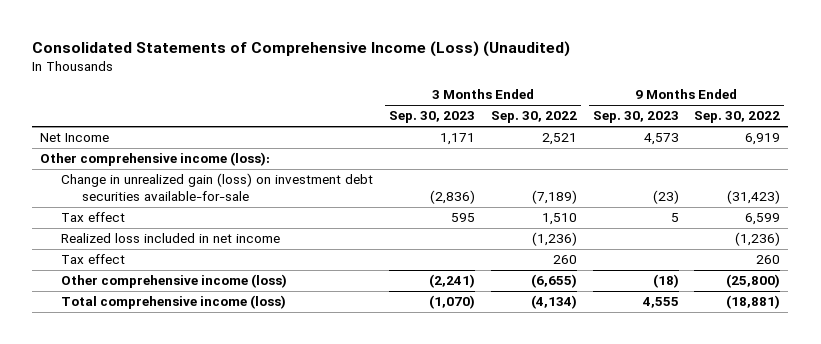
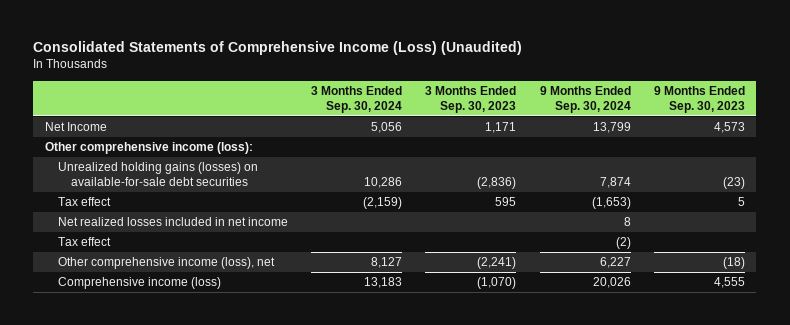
- | 3 Months Ended Sep. 30, 2023 | 3 Months Ended Sep. 30, 2022 | 9 Months Ended Sep. 30, 2023 | 9 Months Ended Sep. 30, 2022
+ | 3 Months Ended Sep. 30, 2024 | 3 Months Ended Sep. 30, 2023 | 9 Months Ended Sep. 30, 2024 | 9 Months Ended Sep. 30, 2023
- Change in unrealized gain (loss) on investment debt securities available-for-sale | (2,836) | (7,189) | (23) | (31,423)
+ Unrealized holding gains (losses) on available-for-sale debt securities | 10,286 | (2,836) | 7,874 | (23)
- Realized loss included in net income | | (1,236) | | (1,236)
+ Net realized losses included in net income | | | 8 |
- Other comprehensive income (loss) | (2,241) | (6,655) | (18) | (25,800)
- Total comprehensive income (loss) | (1,070) | (4,134) | 4,555 | (18,881)
+ Other comprehensive income (loss), net | 8,127 | (2,241) | 6,227 | (18)
+ Comprehensive income (loss) | 13,183 | (1,070) | 20,026 | 4,555

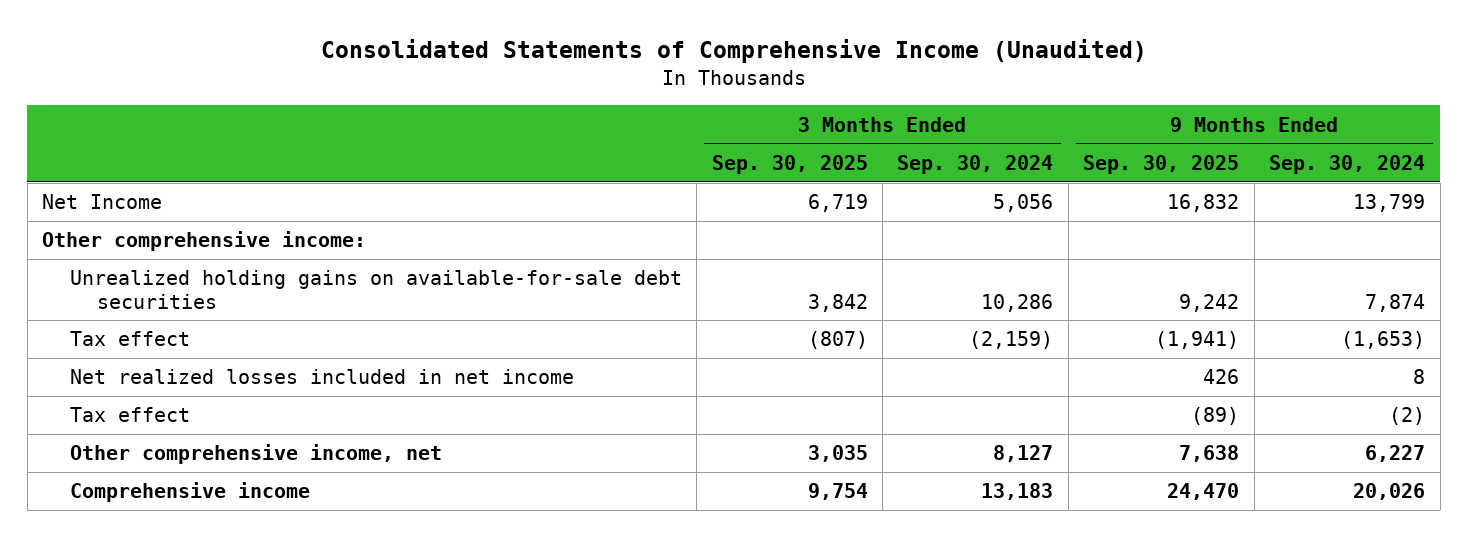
- Consolidated Statements of Comprehensive Income (Loss) (Unaudited)
+ Consolidated Statements of Comprehensive Income (Unaudited)
- | 3 Months Ended Sep. 30, 2024 | 3 Months Ended Sep. 30, 2023 | 9 Months Ended Sep. 30, 2024 | 9 Months Ended Sep. 30, 2023
+ | 3 Months Ended Sep. 30, 2025 | 3 Months Ended Sep. 30, 2024 | 9 Months Ended Sep. 30, 2025 | 9 Months Ended Sep. 30, 2024
- Other comprehensive income (loss):
- Unrealized holding gains (losses) on available-for-sale debt securities | 10,286 | (2,836) | 7,874 | (23)
+ Other comprehensive income:
+ Unrealized holding gains on available-for-sale debt securities | 3,842 | 10,286 | 9,242 | 7,874
- Other comprehensive income (loss), net | 8,127 | (2,241) | 6,227 | (18)
- Comprehensive income (loss) | 13,183 | (1,070) | 20,026 | 4,555
+ Other comprehensive income, net | 3,035 | 8,127 | 7,638 | 6,227
+ Comprehensive income | 9,754 | 13,183 | 24,470 | 20,026

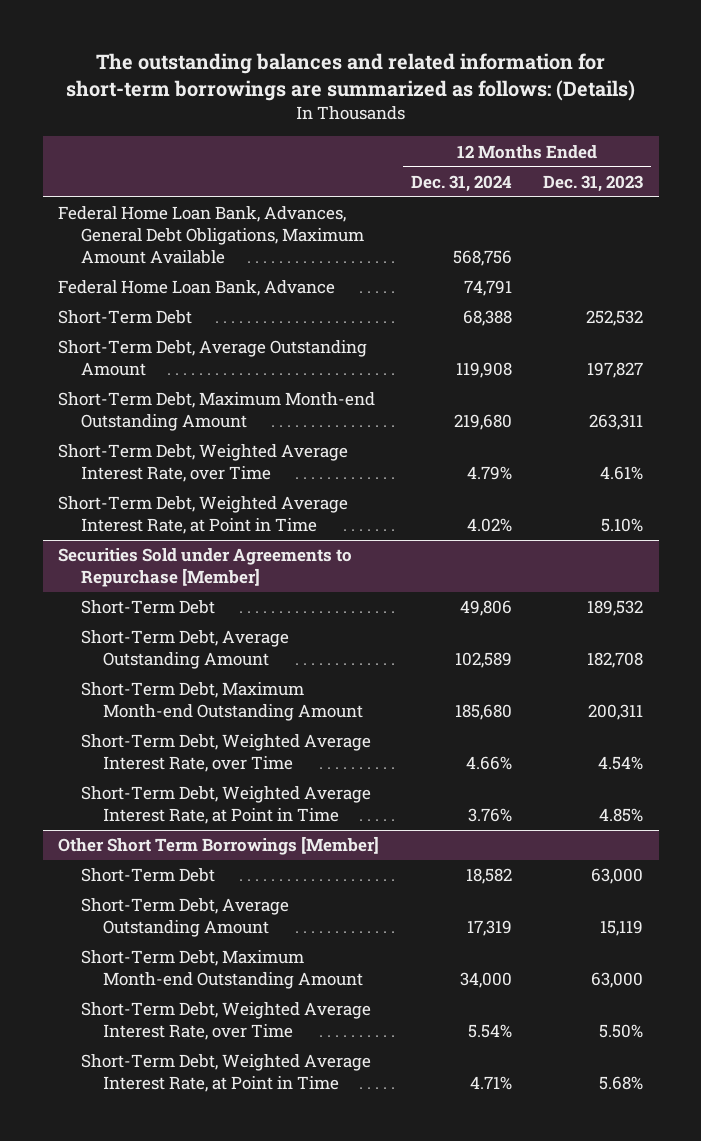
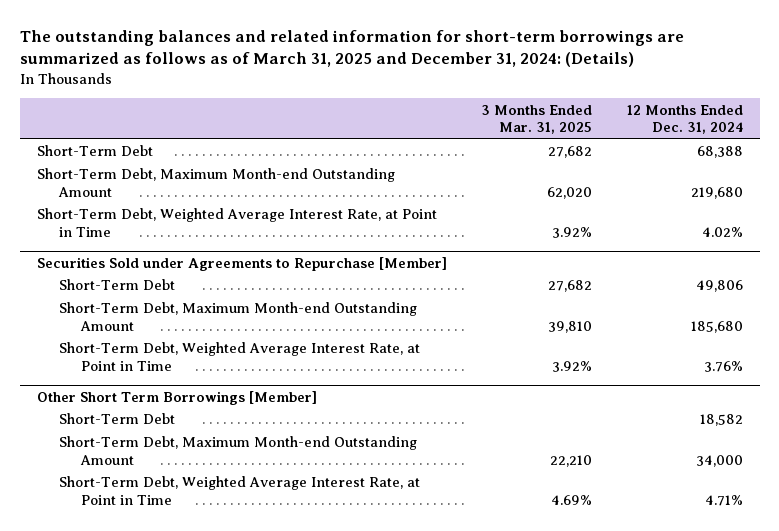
- The outstanding balances and related information for short-term borrowings are summarized as follows: (Details)
+ The outstanding balances and related information for short-term borrowings are summarized as follows as of March 31, 2025 and December 31, 2024: (Details)
- | 12 Months Ended Dec. 31, 2024 | 12 Months Ended Dec. 31, 2023
+ | 3 Months Ended Mar. 31, 2025 | 12 Months Ended Dec. 31, 2024
- Federal Home Loan Bank, Advances, General Debt Obligations, Maximum Amount Available | 568,756 |
- Federal Home Loan Bank, Advance | 74,791 |
- Short-Term Debt, Average Outstanding Amount | 119,908 | 197,827
- Short-Term Debt, Weighted Average Interest Rate, over Time | 4.79% | 4.61%
@ Securities Sold under Agreements to Repurchase [Member]
- Short-Term Debt, Average Outstanding Amount | 102,589 | 182,708
- Short-Term Debt, Weighted Average Interest Rate, over Time | 4.66% | 4.54%
@ Other Short Term Borrowings [Member]
- Short-Term Debt, Average Outstanding Amount | 17,319 | 15,119
- Short-Term Debt, Weighted Average Interest Rate, over Time | 5.54% | 5.50%

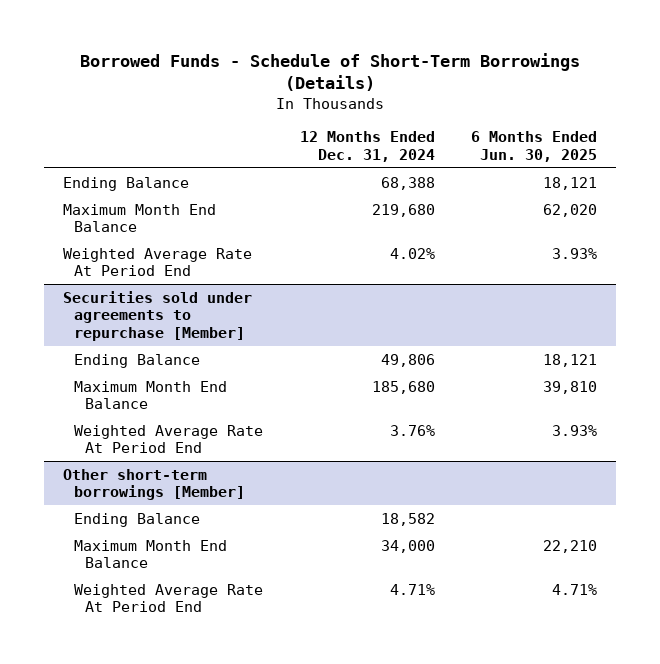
- The outstanding balances and related information for short-term borrowings are summarized as follows as of March 31, 2025 and December 31, 2024: (Details)
+ Borrowed Funds - Schedule of Short-Term Borrowings (Details)
- | 3 Months Ended Mar. 31, 2025 | 12 Months Ended Dec. 31, 2024
+ | 12 Months Ended Dec. 31, 2024 | 6 Months Ended Jun. 30, 2025
- Short-Term Debt | 27,682 | 68,388
- Short-Term Debt, Maximum Month-end Outstanding Amount | 62,020 | 219,680
- Short-Term Debt, Weighted Average Interest Rate, at Point in Time | 3.92% | 4.02%
- Securities Sold under Agreements to Repurchase [Member]
- Short-Term Debt | 27,682 | 49,806
- Short-Term Debt, Maximum Month-end Outstanding Amount | 39,810 | 185,680
- Short-Term Debt, Weighted Average Interest Rate, at Point in Time | 3.92% | 3.76%
- Other Short Term Borrowings [Member]
- Short-Term Debt | | 18,582
- Short-Term Debt, Maximum Month-end Outstanding Amount | 22,210 | 34,000
- Short-Term Debt, Weighted Average Interest Rate, at Point in Time | 4.69% | 4.71%
+ Ending Balance | 68,388 | 18,121
+ Maximum Month End Balance | 219,680 | 62,020
+ Weighted Average Rate At Period End | 4.02% | 3.93%
+ Securities sold under agreements to repurchase [Member]
+ Ending Balance | 49,806 | 18,121
+ Maximum Month End Balance | 185,680 | 39,810
+ Weighted Average Rate At Period End | 3.76% | 3.93%
+ Other short-term borrowings [Member]
+ Ending Balance | 18,582 |
+ Maximum Month End Balance | 34,000 | 22,210
+ Weighted Average Rate At Period End | 4.71% | 4.71%

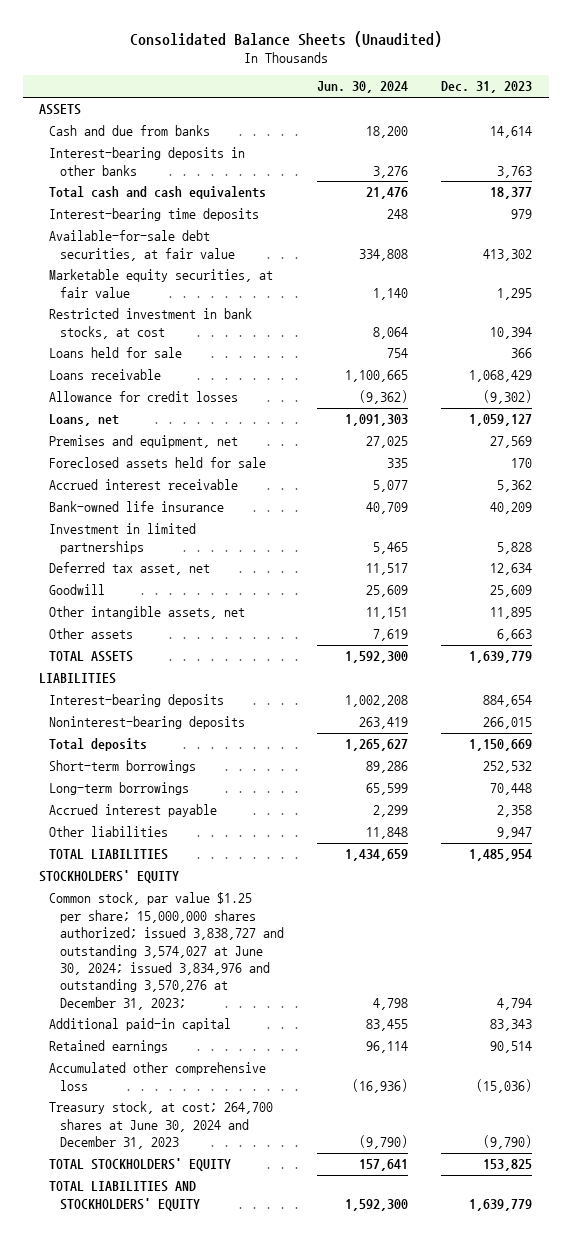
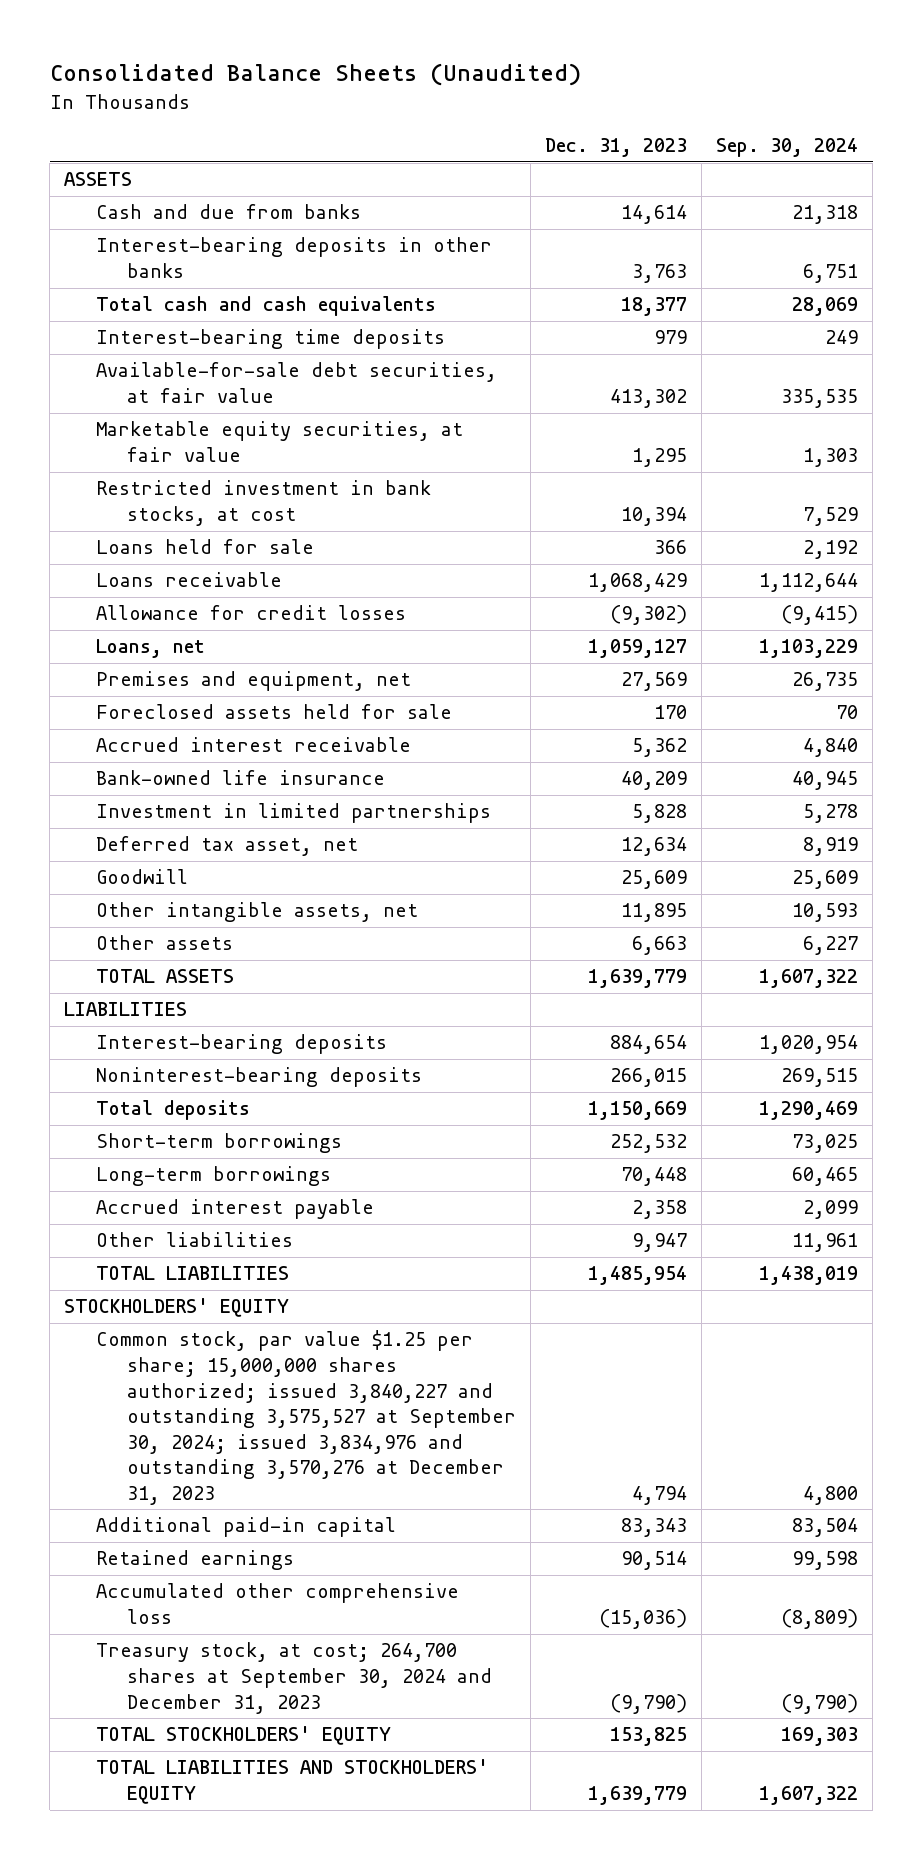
- | Jun. 30, 2024 | Dec. 31, 2023
+ | Dec. 31, 2023 | Sep. 30, 2024
- Common stock, par value $1.25 per share; 15,000,000 shares authorized; issued 3,838,727 and outstanding 3,574,027 at June 30, 2024; issued 3,834,976 and outstanding 3,570,276 at December 31, 2023; | 4,798 | 4,794
+ Common stock, par value $1.25 per share; 15,000,000 shares authorized; issued 3,840,227 and outstanding 3,575,527 at September 30, 2024; issued 3,834,976 and outstanding 3,570,276 at December 31, 2023 | 4,794 | 4,800
- Treasury stock, at cost; 264,700 shares at June 30, 2024 and December 31, 2023 | (9,790) | (9,790)
+ Treasury stock, at cost; 264,700 shares at September 30, 2024 and December 31, 2023 | (9,790) | (9,790)

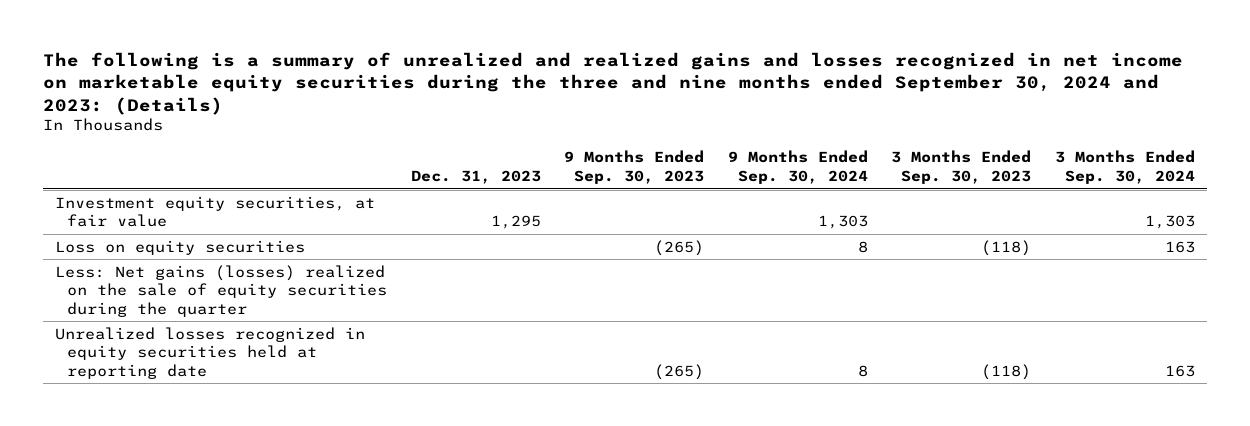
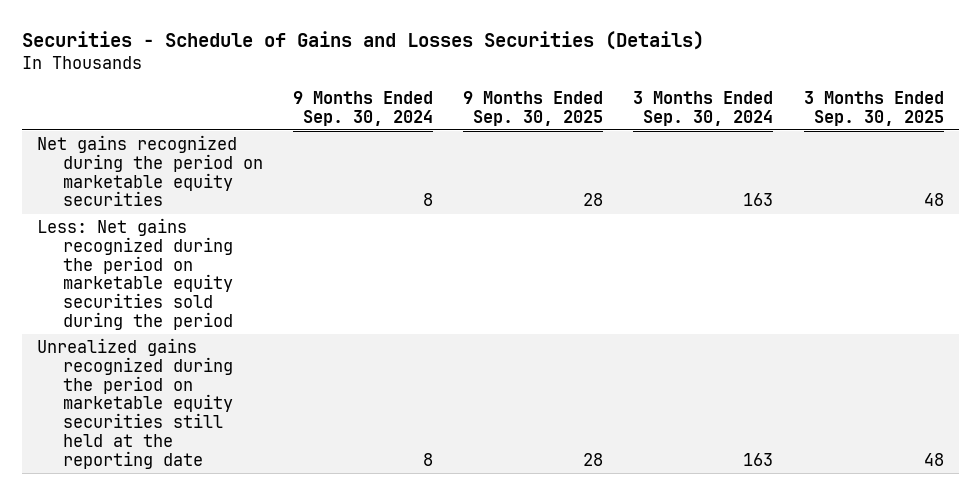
- The following is a summary of unrealized and realized gains and losses recognized in net income on marketable equity securities during the three and nine months ended September 30, 2024 and 2023: (Details)
+ Securities - Schedule of Gains and Losses Securities (Details)
- | Dec. 31, 2023 | 9 Months Ended Sep. 30, 2023 | 9 Months Ended Sep. 30, 2024 | 3 Months Ended Sep. 30, 2023 | 3 Months Ended Sep. 30, 2024
+ | 9 Months Ended Sep. 30, 2024 | 9 Months Ended Sep. 30, 2025 | 3 Months Ended Sep. 30, 2024 | 3 Months Ended Sep. 30, 2025
- Investment equity securities, at fair value | 1,295 | | 1,303 | | 1,303
- Loss on equity securities | | (265) | 8 | (118) | 163
- Less: Net gains (losses) realized on the sale of equity securities during the quarter
- Unrealized losses recognized in equity securities held at reporting date | | (265) | 8 | (118) | 163
+ Net gains recognized during the period on marketable equity securities | 8 | 28 | 163 | 48
+ Less: Net gains recognized during the period on marketable equity securities sold during the period
+ Unrealized gains recognized during the period on marketable equity securities still held at the reporting date | 8 | 28 | 163 | 48

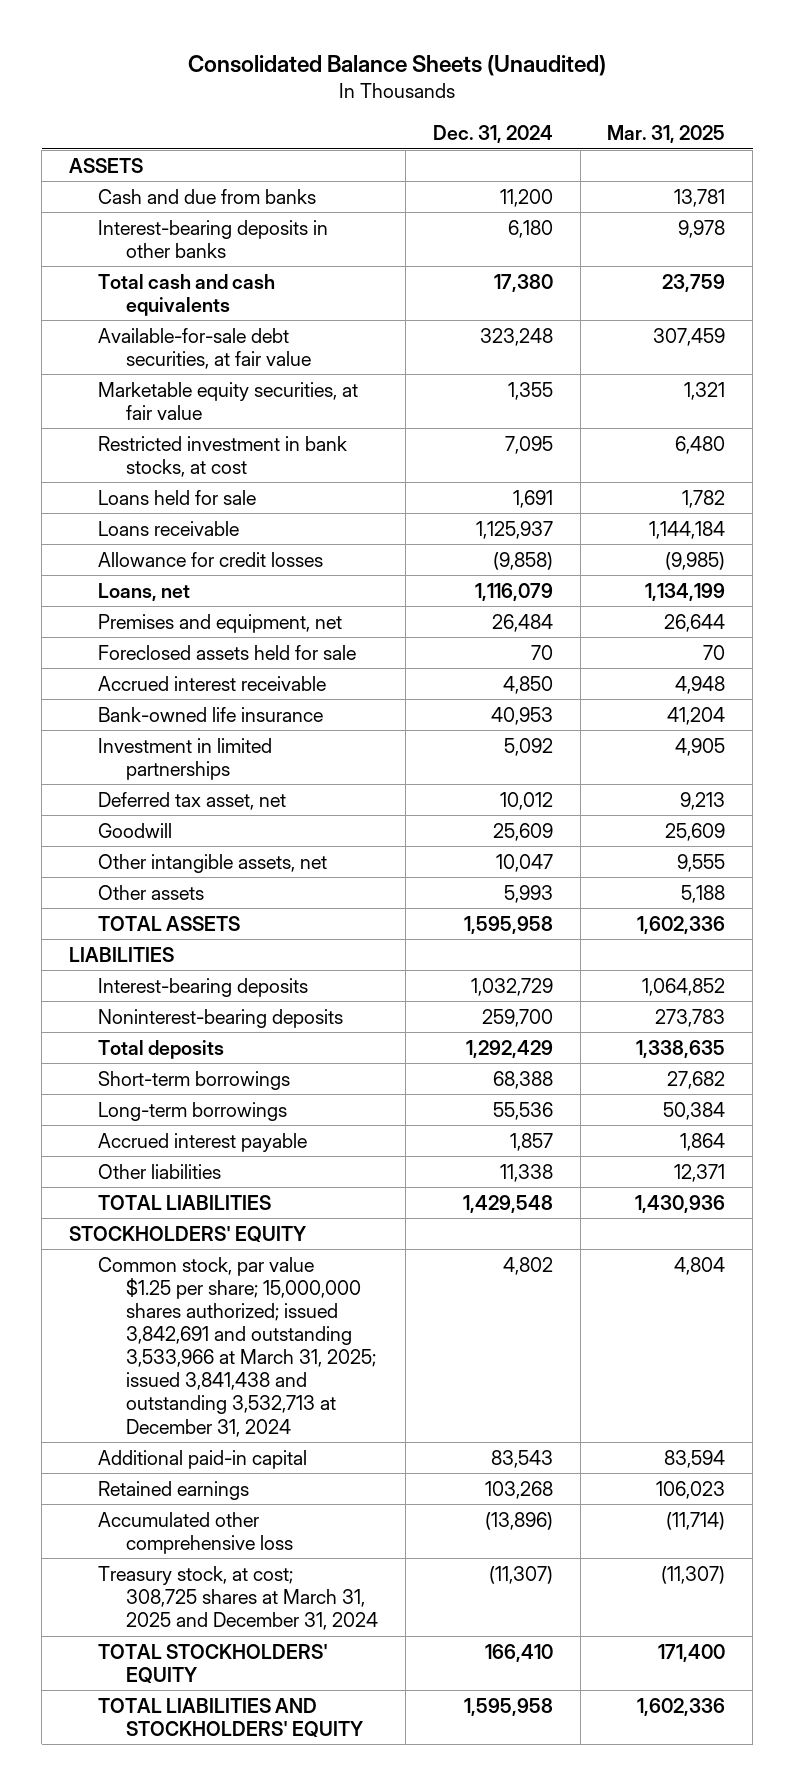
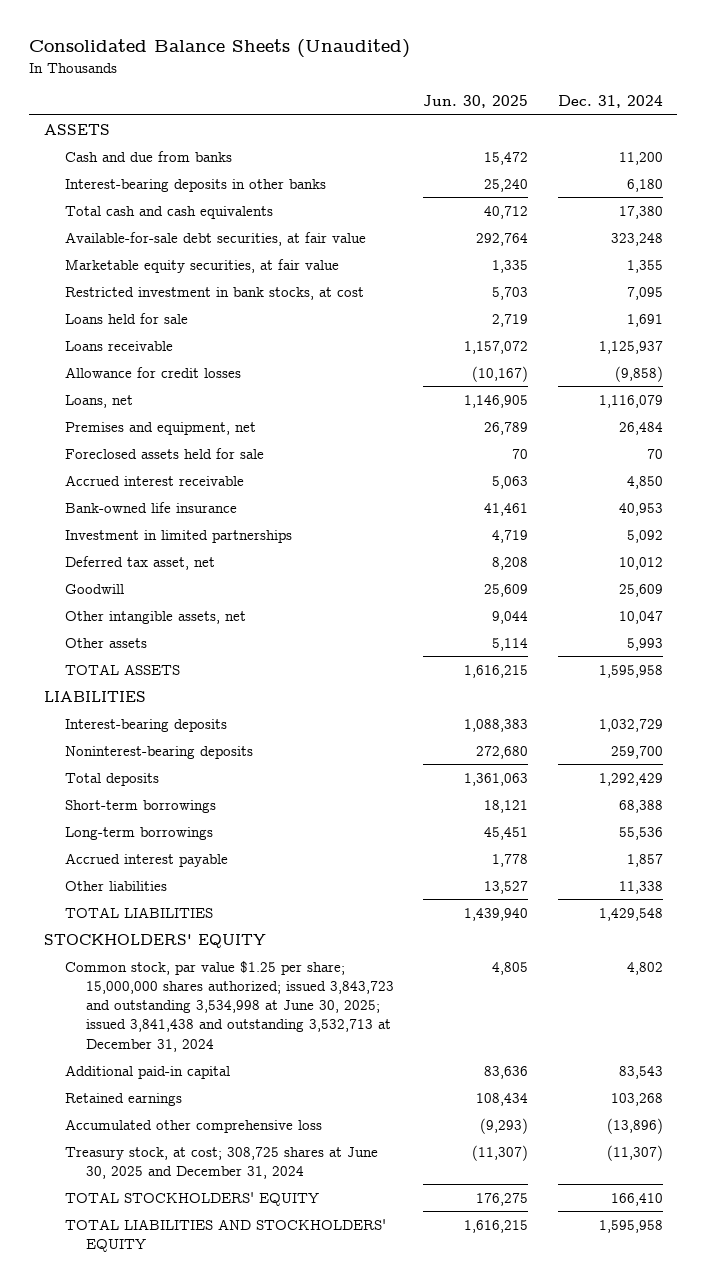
- | Dec. 31, 2024 | Mar. 31, 2025
+ | Jun. 30, 2025 | Dec. 31, 2024
- Common stock, par value $1.25 per share; 15,000,000 shares authorized; issued 3,842,691 and outstanding 3,533,966 at March 31, 2025; issued 3,841,438 and outstanding 3,532,713 at December 31, 2024 | 4,802 | 4,804
+ Common stock, par value $1.25 per share; 15,000,000 shares authorized; issued 3,843,723 and outstanding 3,534,998 at June 30, 2025; issued 3,841,438 and outstanding 3,532,713 at December 31, 2024 | 4,805 | 4,802
- Treasury stock, at cost; 308,725 shares at March 31, 2025 and December 31, 2024 | (11,307) | (11,307)
+ Treasury stock, at cost; 308,725 shares at June 30, 2025 and December 31, 2024 | (11,307) | (11,307)

